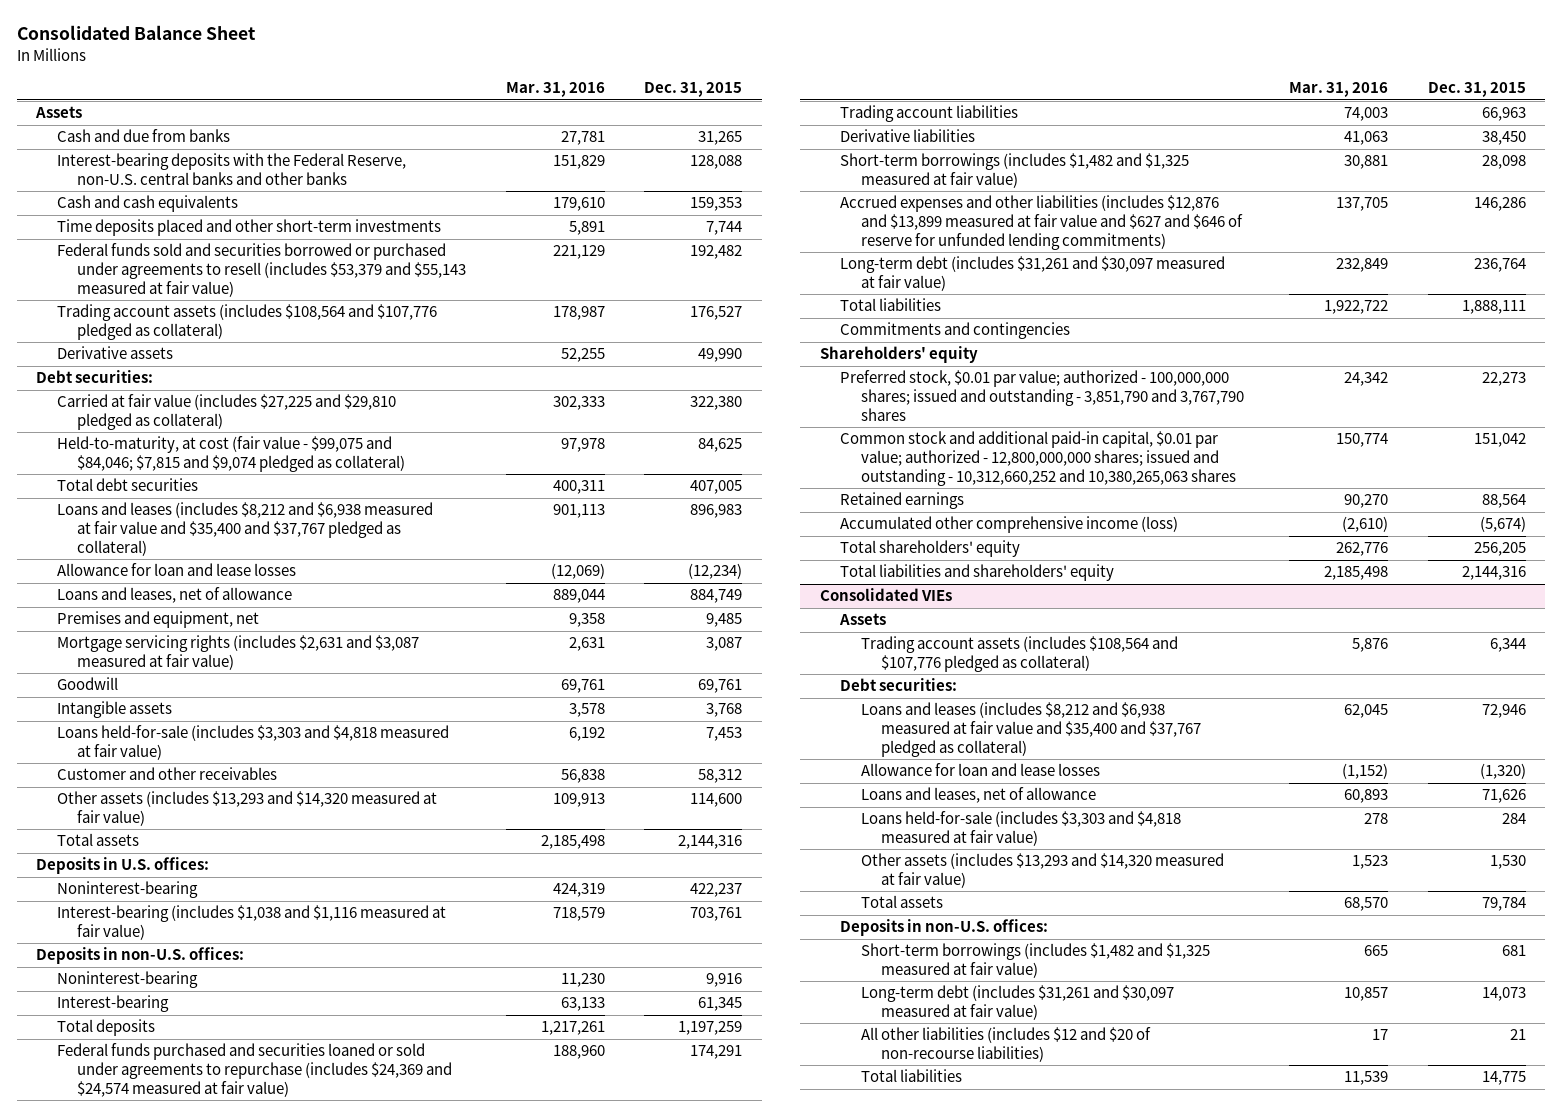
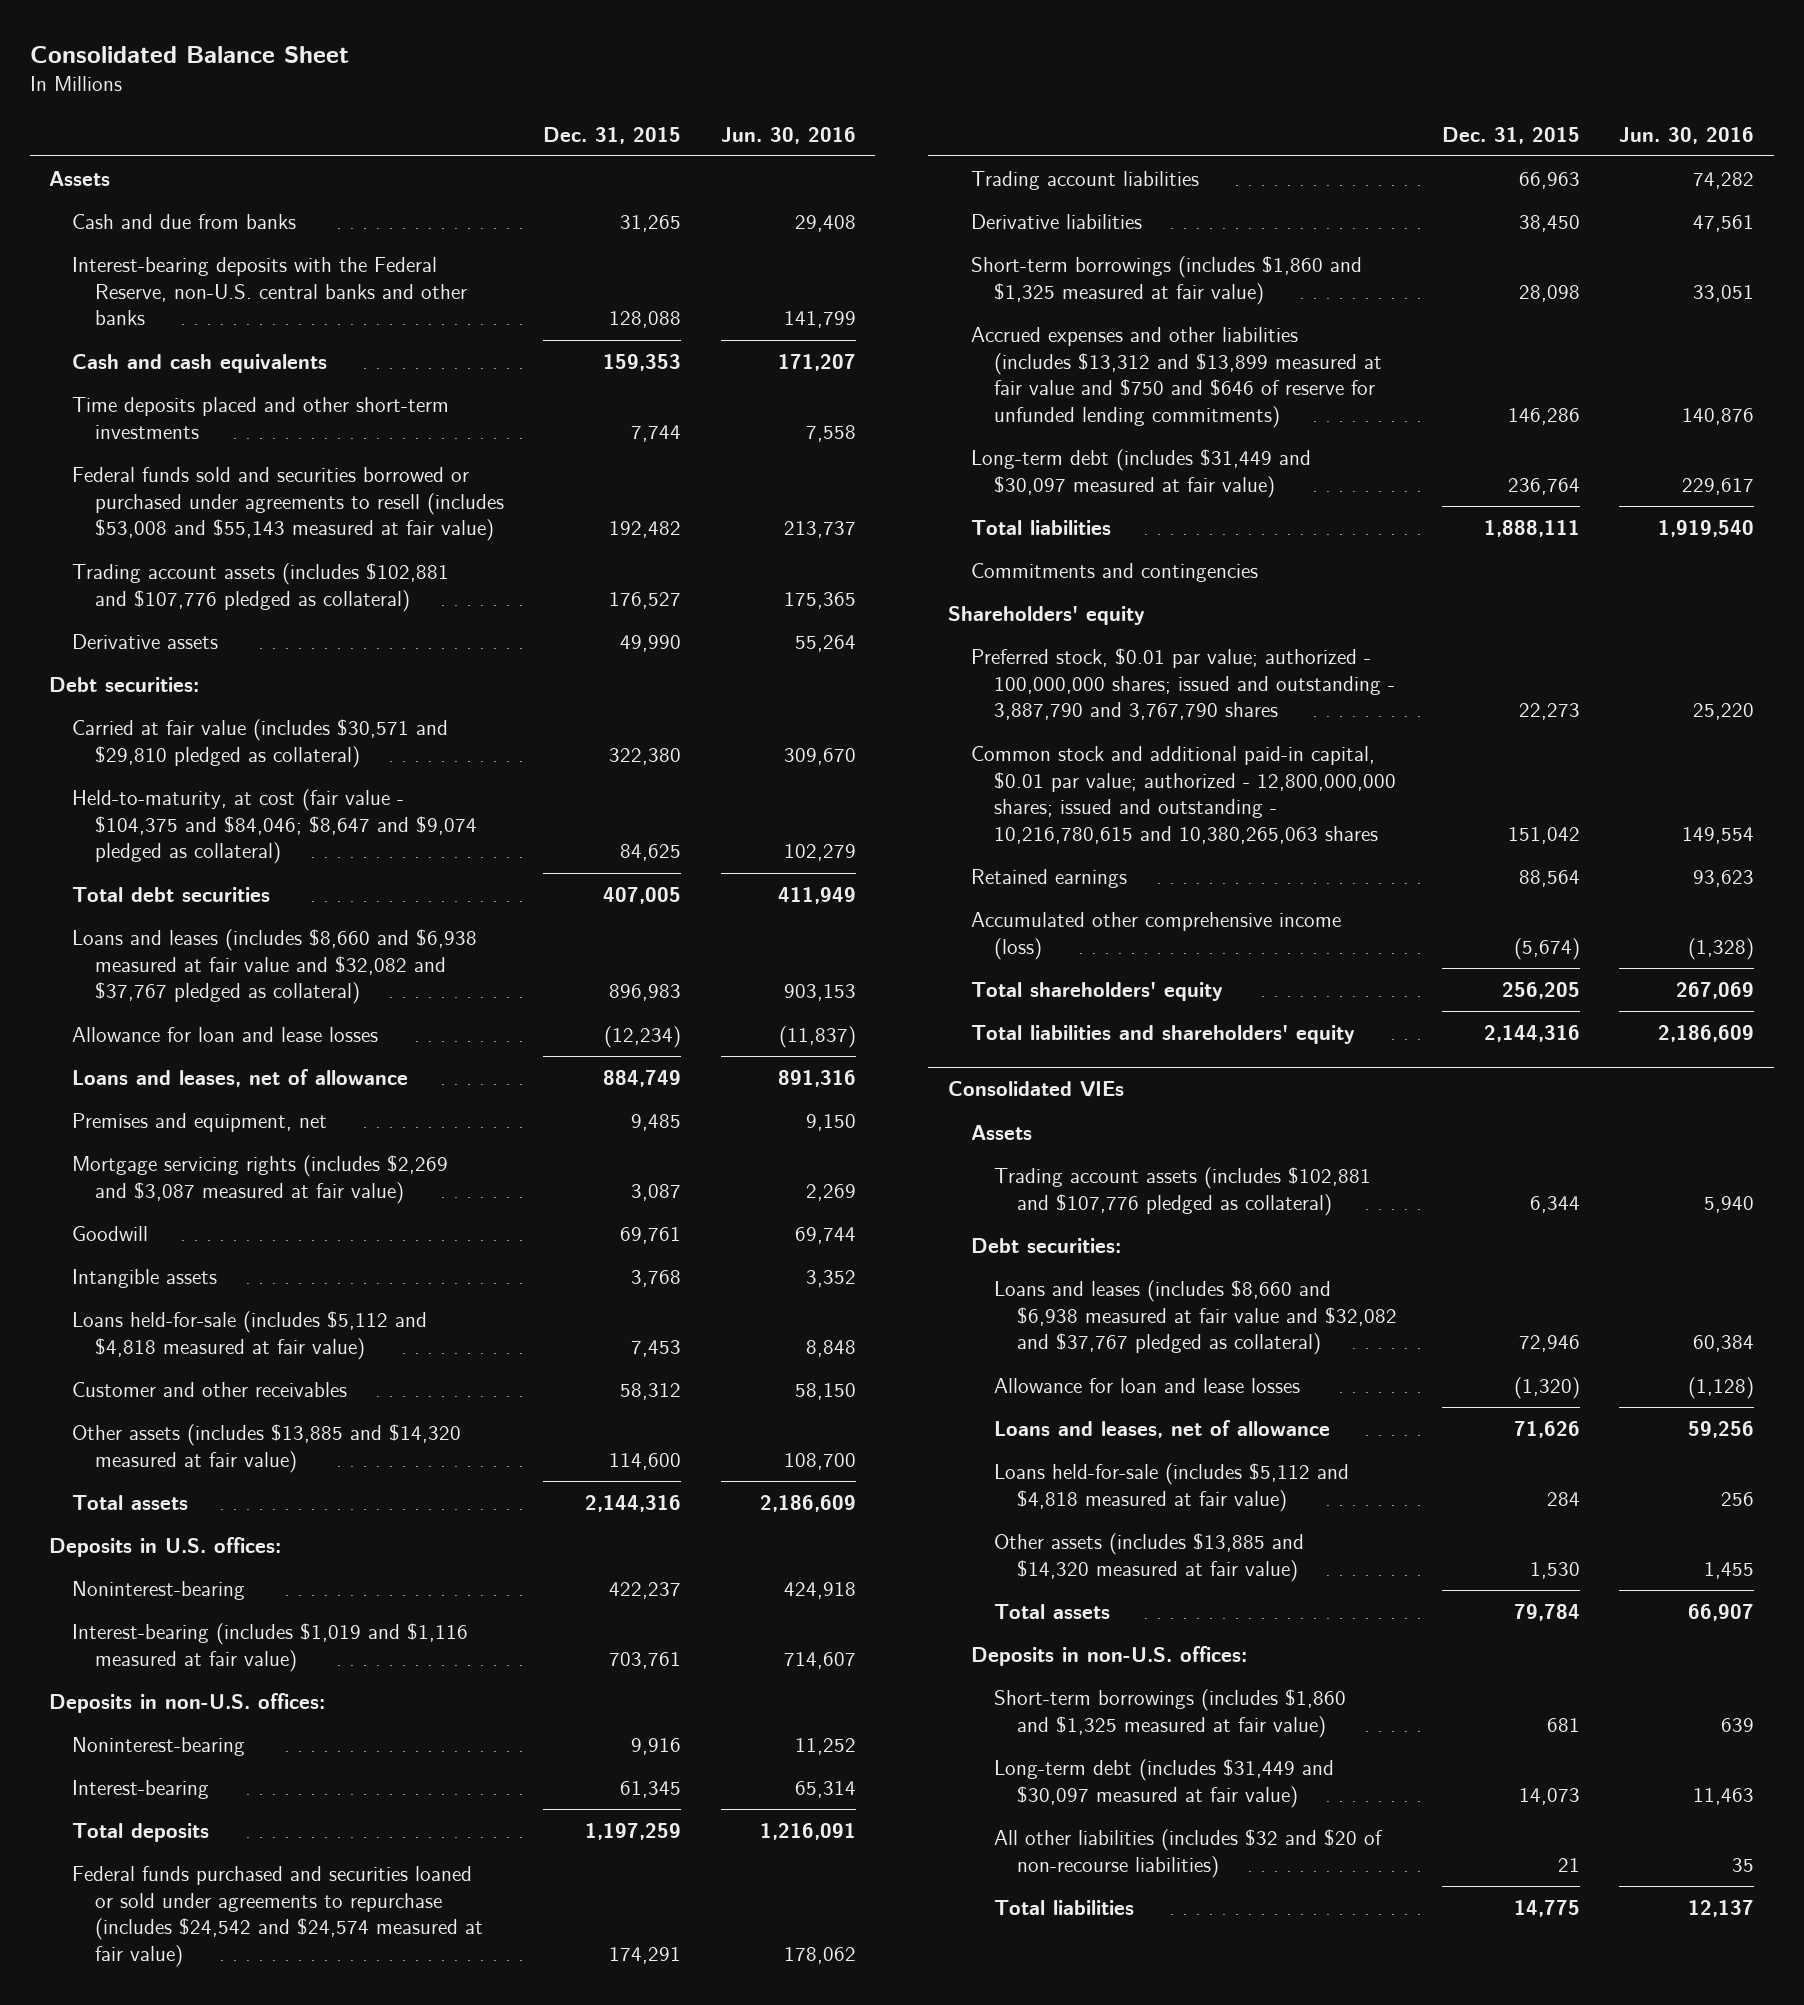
- | Mar. 31, 2016 | Dec. 31, 2015
+ | Dec. 31, 2015 | Jun. 30, 2016
- Federal funds sold and securities borrowed or purchased under agreements to resell (includes $53,379 and $55,143 measured at fair value) | 221,129 | 192,482
- Trading account assets (includes $108,564 and $107,776 pledged as collateral) | 178,987 | 176,527
+ Federal funds sold and securities borrowed or purchased under agreements to resell (includes $53,008 and $55,143 measured at fair value) | 192,482 | 213,737
+ Trading account assets (includes $102,881 and $107,776 pledged as collateral) | 176,527 | 175,365
- Carried at fair value (includes $27,225 and $29,810 pledged as collateral) | 302,333 | 322,380
- Held-to-maturity, at cost (fair value - $99,075 and $84,046; $7,815 and $9,074 pledged as collateral) | 97,978 | 84,625
+ Carried at fair value (includes $30,571 and $29,810 pledged as collateral) | 322,380 | 309,670
+ Held-to-maturity, at cost (fair value - $104,375 and $84,046; $8,647 and $9,074 pledged as collateral) | 84,625 | 102,279
- Loans and leases (includes $8,212 and $6,938 measured at fair value and $35,400 and $37,767 pledged as collateral) | 901,113 | 896,983
+ Loans and leases (includes $8,660 and $6,938 measured at fair value and $32,082 and $37,767 pledged as collateral) | 896,983 | 903,153
- Mortgage servicing rights (includes $2,631 and $3,087 measured at fair value) | 2,631 | 3,087
+ Mortgage servicing rights (includes $2,269 and $3,087 measured at fair value) | 3,087 | 2,269
- Loans held-for-sale (includes $3,303 and $4,818 measured at fair value) | 6,192 | 7,453
+ Loans held-for-sale (includes $5,112 and $4,818 measured at fair value) | 7,453 | 8,848
- Other assets (includes $13,293 and $14,320 measured at fair value) | 109,913 | 114,600
+ Other assets (includes $13,885 and $14,320 measured at fair value) | 114,600 | 108,700
- Interest-bearing (includes $1,038 and $1,116 measured at fair value) | 718,579 | 703,761
+ Interest-bearing (includes $1,019 and $1,116 measured at fair value) | 703,761 | 714,607
- Federal funds purchased and securities loaned or sold under agreements to repurchase (includes $24,369 and $24,574 measured at fair value) | 188,960 | 174,291
+ Federal funds purchased and securities loaned or sold under agreements to repurchase (includes $24,542 and $24,574 measured at fair value) | 174,291 | 178,062
- Short-term borrowings (includes $1,482 and $1,325 measured at fair value) | 30,881 | 28,098
- Accrued expenses and other liabilities (includes $12,876 and $13,899 measured at fair value and $627 and $646 of reserve for unfunded lending commitments) | 137,705 | 146,286
- Long-term debt (includes $31,261 and $30,097 measured at fair value) | 232,849 | 236,764
+ Short-term borrowings (includes $1,860 and $1,325 measured at fair value) | 28,098 | 33,051
+ Accrued expenses and other liabilities (includes $13,312 and $13,899 measured at fair value and $750 and $646 of reserve for unfunded lending commitments) | 146,286 | 140,876
+ Long-term debt (includes $31,449 and $30,097 measured at fair value) | 236,764 | 229,617
- Preferred stock, $0.01 par value; authorized - 100,000,000 shares; issued and outstanding - 3,851,790 and 3,767,790 shares | 24,342 | 22,273
- Common stock and additional paid-in capital, $0.01 par value; authorized - 12,800,000,000 shares; issued and outstanding - 10,312,660,252 and 10,380,265,063 shares | 150,774 | 151,042
+ Preferred stock, $0.01 par value; authorized - 100,000,000 shares; issued and outstanding - 3,887,790 and 3,767,790 shares | 22,273 | 25,220
+ Common stock and additional paid-in capital, $0.01 par value; authorized - 12,800,000,000 shares; issued and outstanding - 10,216,780,615 and 10,380,265,063 shares | 151,042 | 149,554
@ Consolidated VIEs
- Trading account assets (includes $108,564 and $107,776 pledged as collateral) | 5,876 | 6,344
+ Trading account assets (includes $102,881 and $107,776 pledged as collateral) | 6,344 | 5,940
- Loans and leases (includes $8,212 and $6,938 measured at fair value and $35,400 and $37,767 pledged as collateral) | 62,045 | 72,946
+ Loans and leases (includes $8,660 and $6,938 measured at fair value and $32,082 and $37,767 pledged as collateral) | 72,946 | 60,384
- Loans held-for-sale (includes $3,303 and $4,818 measured at fair value) | 278 | 284
- Other assets (includes $13,293 and $14,320 measured at fair value) | 1,523 | 1,530
+ Loans held-for-sale (includes $5,112 and $4,818 measured at fair value) | 284 | 256
+ Other assets (includes $13,885 and $14,320 measured at fair value) | 1,530 | 1,455
- Short-term borrowings (includes $1,482 and $1,325 measured at fair value) | 665 | 681
- Long-term debt (includes $31,261 and $30,097 measured at fair value) | 10,857 | 14,073
- All other liabilities (includes $12 and $20 of non-recourse liabilities) | 17 | 21
+ Short-term borrowings (includes $1,860 and $1,325 measured at fair value) | 681 | 639
+ Long-term debt (includes $31,449 and $30,097 measured at fair value) | 14,073 | 11,463
+ All other liabilities (includes $32 and $20 of non-recourse liabilities) | 21 | 35

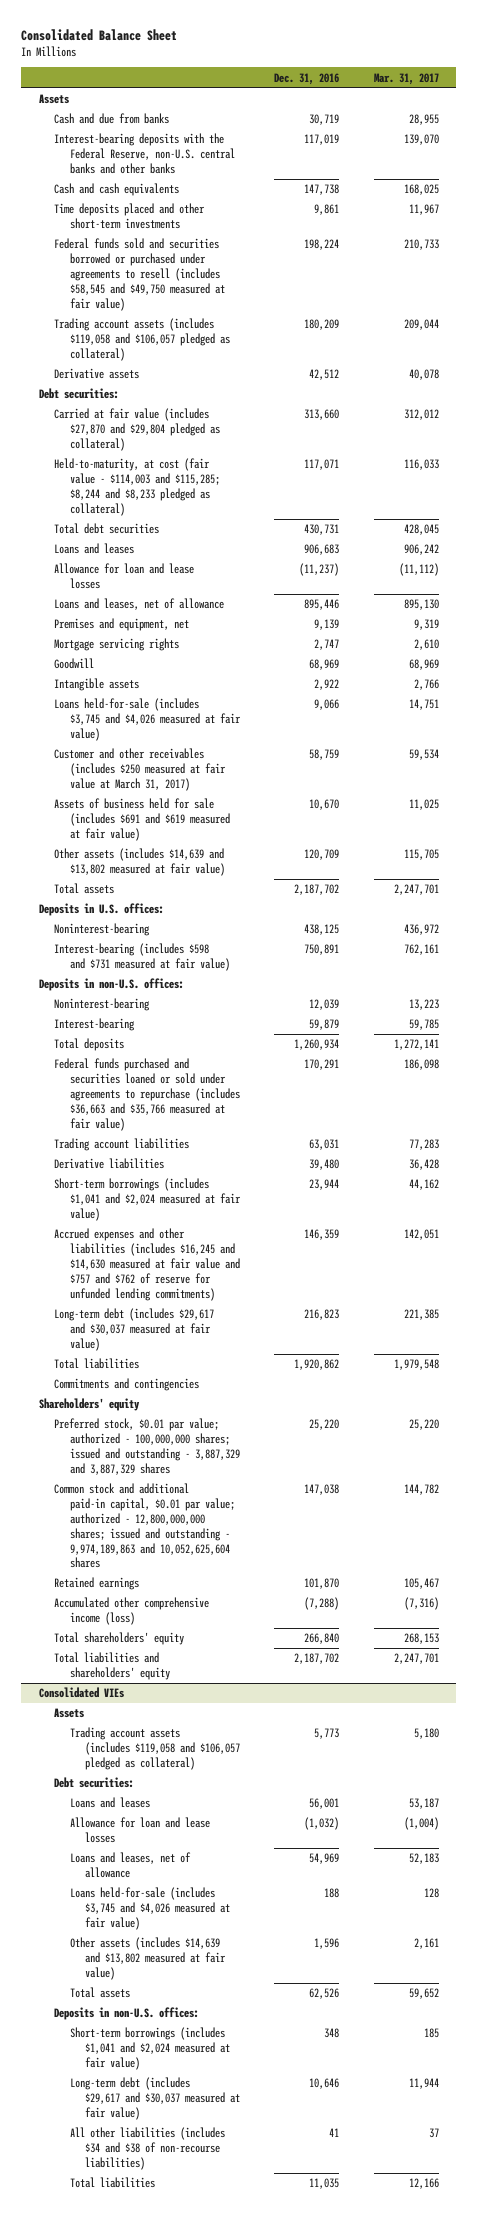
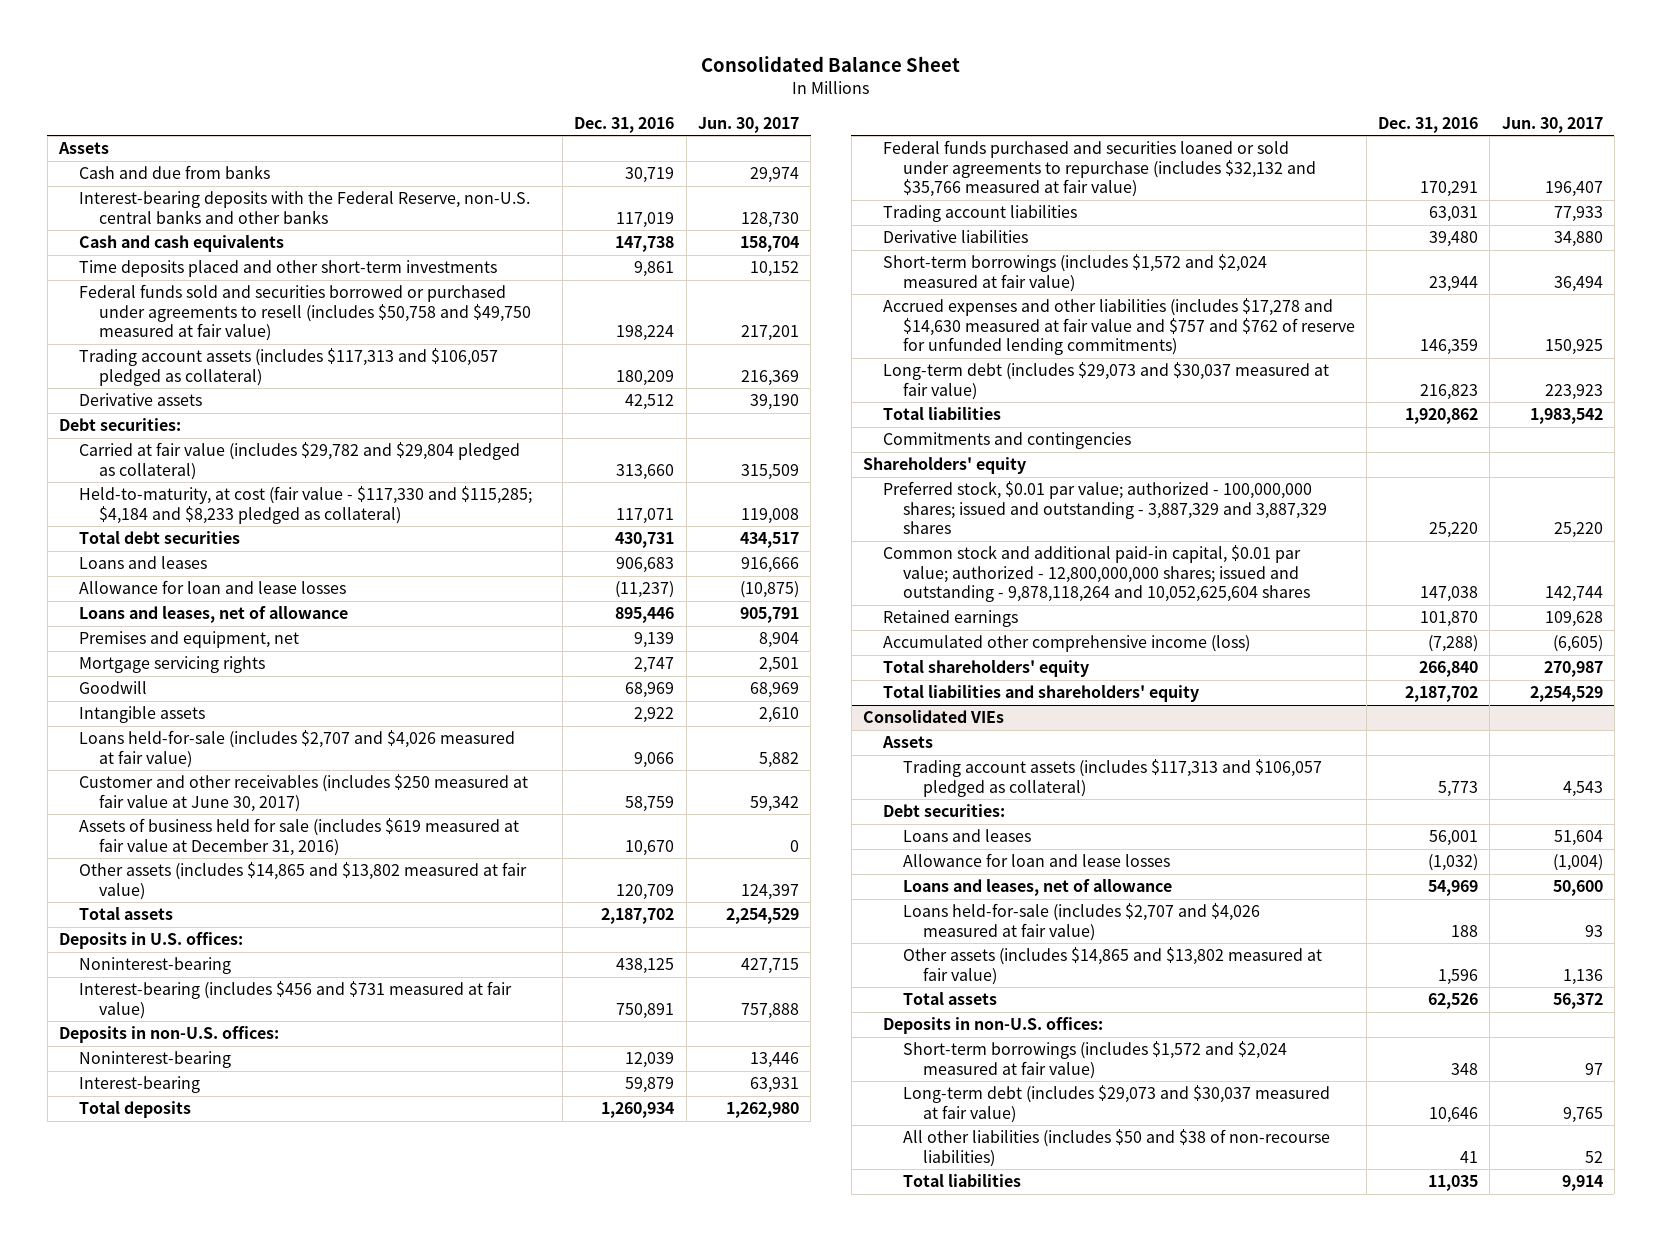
- | Dec. 31, 2016 | Mar. 31, 2017
+ | Dec. 31, 2016 | Jun. 30, 2017
- Federal funds sold and securities borrowed or purchased under agreements to resell (includes $58,545 and $49,750 measured at fair value) | 198,224 | 210,733
- Trading account assets (includes $119,058 and $106,057 pledged as collateral) | 180,209 | 209,044
+ Federal funds sold and securities borrowed or purchased under agreements to resell (includes $50,758 and $49,750 measured at fair value) | 198,224 | 217,201
+ Trading account assets (includes $117,313 and $106,057 pledged as collateral) | 180,209 | 216,369
- Carried at fair value (includes $27,870 and $29,804 pledged as collateral) | 313,660 | 312,012
- Held-to-maturity, at cost (fair value - $114,003 and $115,285; $8,244 and $8,233 pledged as collateral) | 117,071 | 116,033
+ Carried at fair value (includes $29,782 and $29,804 pledged as collateral) | 313,660 | 315,509
+ Held-to-maturity, at cost (fair value - $117,330 and $115,285; $4,184 and $8,233 pledged as collateral) | 117,071 | 119,008
- Loans held-for-sale (includes $3,745 and $4,026 measured at fair value) | 9,066 | 14,751
- Customer and other receivables (includes $250 measured at fair value at March 31, 2017) | 58,759 | 59,534
- Assets of business held for sale (includes $691 and $619 measured at fair value) | 10,670 | 11,025
- Other assets (includes $14,639 and $13,802 measured at fair value) | 120,709 | 115,705
+ Loans held-for-sale (includes $2,707 and $4,026 measured at fair value) | 9,066 | 5,882
+ Customer and other receivables (includes $250 measured at fair value at June 30, 2017) | 58,759 | 59,342
+ Assets of business held for sale (includes $619 measured at fair value at December 31, 2016) | 10,670 | 0
+ Other assets (includes $14,865 and $13,802 measured at fair value) | 120,709 | 124,397
- Interest-bearing (includes $598 and $731 measured at fair value) | 750,891 | 762,161
+ Interest-bearing (includes $456 and $731 measured at fair value) | 750,891 | 757,888
- Federal funds purchased and securities loaned or sold under agreements to repurchase (includes $36,663 and $35,766 measured at fair value) | 170,291 | 186,098
+ Federal funds purchased and securities loaned or sold under agreements to repurchase (includes $32,132 and $35,766 measured at fair value) | 170,291 | 196,407
- Short-term borrowings (includes $1,041 and $2,024 measured at fair value) | 23,944 | 44,162
- Accrued expenses and other liabilities (includes $16,245 and $14,630 measured at fair value and $757 and $762 of reserve for unfunded lending commitments) | 146,359 | 142,051
- Long-term debt (includes $29,617 and $30,037 measured at fair value) | 216,823 | 221,385
+ Short-term borrowings (includes $1,572 and $2,024 measured at fair value) | 23,944 | 36,494
+ Accrued expenses and other liabilities (includes $17,278 and $14,630 measured at fair value and $757 and $762 of reserve for unfunded lending commitments) | 146,359 | 150,925
+ Long-term debt (includes $29,073 and $30,037 measured at fair value) | 216,823 | 223,923
- Common stock and additional paid-in capital, $0.01 par value; authorized - 12,800,000,000 shares; issued and outstanding - 9,974,189,863 and 10,052,625,604 shares | 147,038 | 144,782
+ Common stock and additional paid-in capital, $0.01 par value; authorized - 12,800,000,000 shares; issued and outstanding - 9,878,118,264 and 10,052,625,604 shares | 147,038 | 142,744
@ Consolidated VIEs
- Trading account assets (includes $119,058 and $106,057 pledged as collateral) | 5,773 | 5,180
+ Trading account assets (includes $117,313 and $106,057 pledged as collateral) | 5,773 | 4,543
- Loans held-for-sale (includes $3,745 and $4,026 measured at fair value) | 188 | 128
- Other assets (includes $14,639 and $13,802 measured at fair value) | 1,596 | 2,161
+ Loans held-for-sale (includes $2,707 and $4,026 measured at fair value) | 188 | 93
+ Other assets (includes $14,865 and $13,802 measured at fair value) | 1,596 | 1,136
- Short-term borrowings (includes $1,041 and $2,024 measured at fair value) | 348 | 185
- Long-term debt (includes $29,617 and $30,037 measured at fair value) | 10,646 | 11,944
- All other liabilities (includes $34 and $38 of non-recourse liabilities) | 41 | 37
+ Short-term borrowings (includes $1,572 and $2,024 measured at fair value) | 348 | 97
+ Long-term debt (includes $29,073 and $30,037 measured at fair value) | 10,646 | 9,765
+ All other liabilities (includes $50 and $38 of non-recourse liabilities) | 41 | 52

